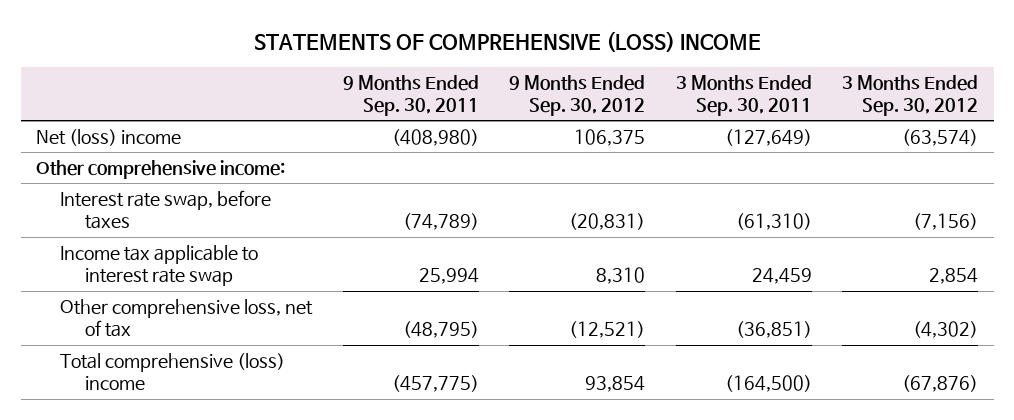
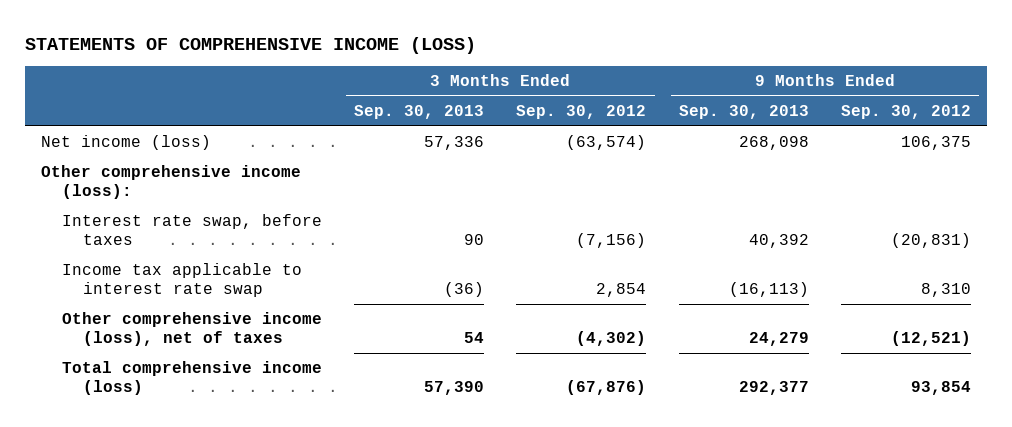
- STATEMENTS OF COMPREHENSIVE (LOSS) INCOME
+ STATEMENTS OF COMPREHENSIVE INCOME (LOSS)
- | 9 Months Ended Sep. 30, 2011 | 9 Months Ended Sep. 30, 2012 | 3 Months Ended Sep. 30, 2011 | 3 Months Ended Sep. 30, 2012
+ | 3 Months Ended Sep. 30, 2013 | 3 Months Ended Sep. 30, 2012 | 9 Months Ended Sep. 30, 2013 | 9 Months Ended Sep. 30, 2012
- Net (loss) income | (408,980) | 106,375 | (127,649) | (63,574)
- Other comprehensive income:
+ Net income (loss) | 57,336 | (63,574) | 268,098 | 106,375
+ Other comprehensive income (loss):
- Other comprehensive loss, net of tax | (48,795) | (12,521) | (36,851) | (4,302)
- Total comprehensive (loss) income | (457,775) | 93,854 | (164,500) | (67,876)
+ Other comprehensive income (loss), net of taxes | 54 | (4,302) | 24,279 | (12,521)
+ Total comprehensive income (loss) | 57,390 | (67,876) | 292,377 | 93,854

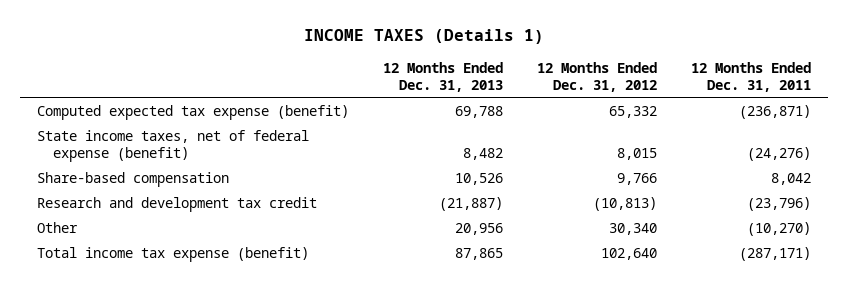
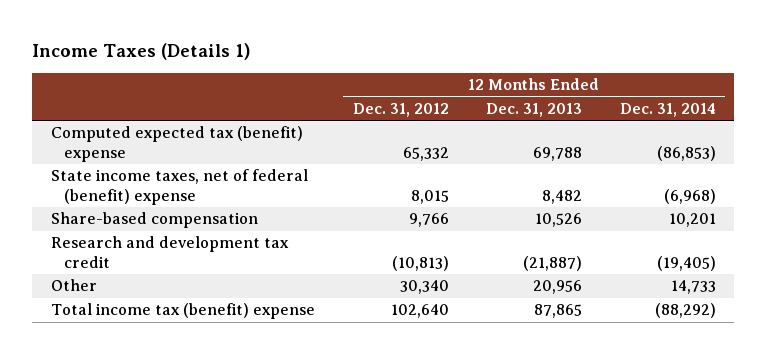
- INCOME TAXES (Details 1)
+ Income Taxes (Details 1)
- | 12 Months Ended Dec. 31, 2013 | 12 Months Ended Dec. 31, 2012 | 12 Months Ended Dec. 31, 2011
+ | 12 Months Ended Dec. 31, 2012 | 12 Months Ended Dec. 31, 2013 | 12 Months Ended Dec. 31, 2014
- Computed expected tax expense (benefit) | 69,788 | 65,332 | (236,871)
- State income taxes, net of federal expense (benefit) | 8,482 | 8,015 | (24,276)
+ Computed expected tax (benefit) expense | 65,332 | 69,788 | (86,853)
+ State income taxes, net of federal (benefit) expense | 8,015 | 8,482 | (6,968)
- Total income tax expense (benefit) | 87,865 | 102,640 | (287,171)
+ Total income tax (benefit) expense | 102,640 | 87,865 | (88,292)

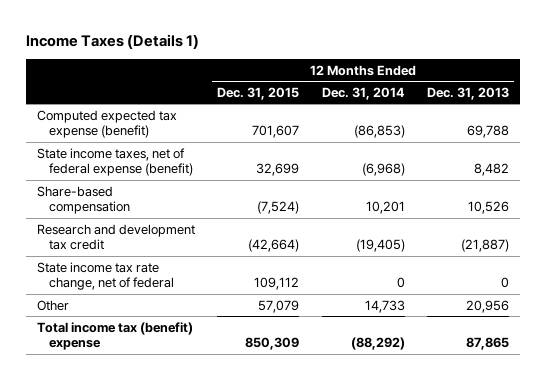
- | 12 Months Ended Dec. 31, 2012 | 12 Months Ended Dec. 31, 2013 | 12 Months Ended Dec. 31, 2014
+ | 12 Months Ended Dec. 31, 2015 | 12 Months Ended Dec. 31, 2014 | 12 Months Ended Dec. 31, 2013
- Computed expected tax (benefit) expense | 65,332 | 69,788 | (86,853)
- State income taxes, net of federal (benefit) expense | 8,015 | 8,482 | (6,968)
+ Computed expected tax expense (benefit) | 701,607 | (86,853) | 69,788
+ State income taxes, net of federal expense (benefit) | 32,699 | (6,968) | 8,482
+ State income tax rate change, net of federal | 109,112 | 0 | 0

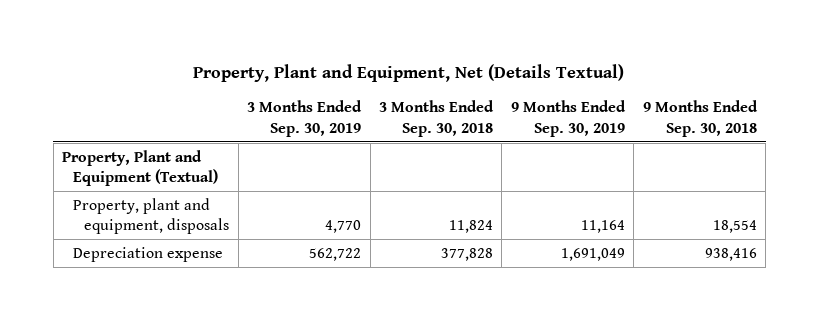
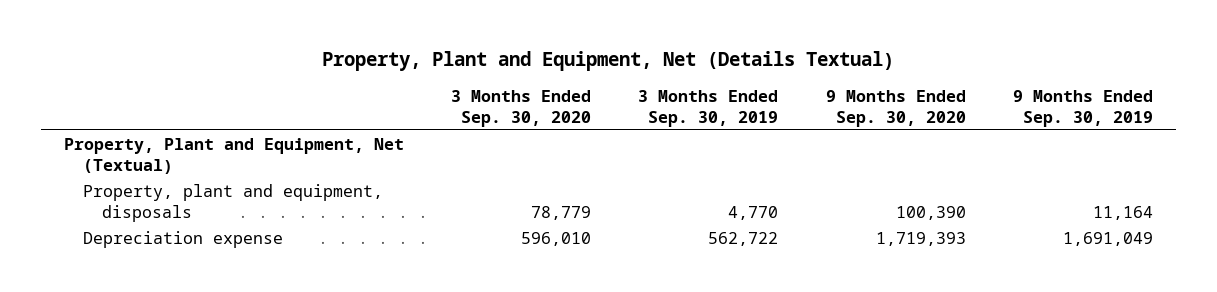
- | 3 Months Ended Sep. 30, 2019 | 3 Months Ended Sep. 30, 2018 | 9 Months Ended Sep. 30, 2019 | 9 Months Ended Sep. 30, 2018
+ | 3 Months Ended Sep. 30, 2020 | 3 Months Ended Sep. 30, 2019 | 9 Months Ended Sep. 30, 2020 | 9 Months Ended Sep. 30, 2019
- Property, Plant and Equipment (Textual)
+ Property, Plant and Equipment, Net (Textual)

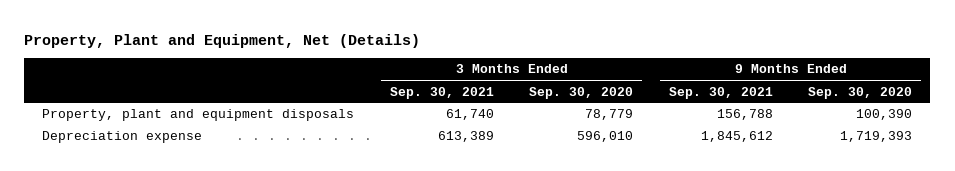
- Property, Plant and Equipment, Net (Details Textual)
+ Property, Plant and Equipment, Net (Details)
- | 3 Months Ended Sep. 30, 2020 | 3 Months Ended Sep. 30, 2019 | 9 Months Ended Sep. 30, 2020 | 9 Months Ended Sep. 30, 2019
+ | 3 Months Ended Sep. 30, 2021 | 3 Months Ended Sep. 30, 2020 | 9 Months Ended Sep. 30, 2021 | 9 Months Ended Sep. 30, 2020
- Property, Plant and Equipment, Net (Textual)
- Property, plant and equipment, disposals | 78,779 | 4,770 | 100,390 | 11,164
+ Property, plant and equipment disposals | 61,740 | 78,779 | 156,788 | 100,390

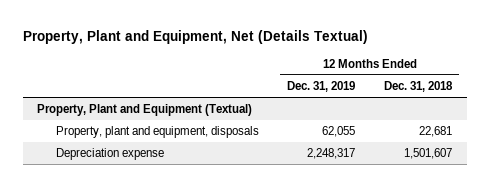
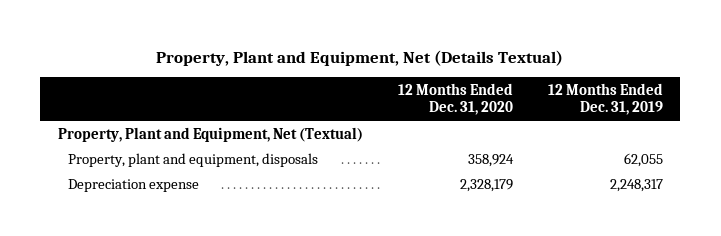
- | 12 Months Ended Dec. 31, 2019 | 12 Months Ended Dec. 31, 2018
+ | 12 Months Ended Dec. 31, 2020 | 12 Months Ended Dec. 31, 2019
- Property, Plant and Equipment (Textual)
+ Property, Plant and Equipment, Net (Textual)

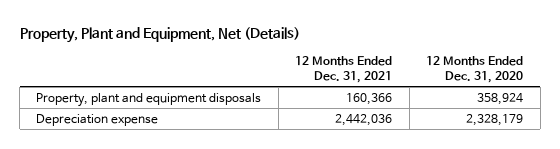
- Property, Plant and Equipment, Net (Details Textual)
+ Property, Plant and Equipment, Net (Details)
- | 12 Months Ended Dec. 31, 2020 | 12 Months Ended Dec. 31, 2019
+ | 12 Months Ended Dec. 31, 2021 | 12 Months Ended Dec. 31, 2020
- Property, Plant and Equipment, Net (Textual)
- Property, plant and equipment, disposals | 358,924 | 62,055
+ Property, plant and equipment disposals | 160,366 | 358,924

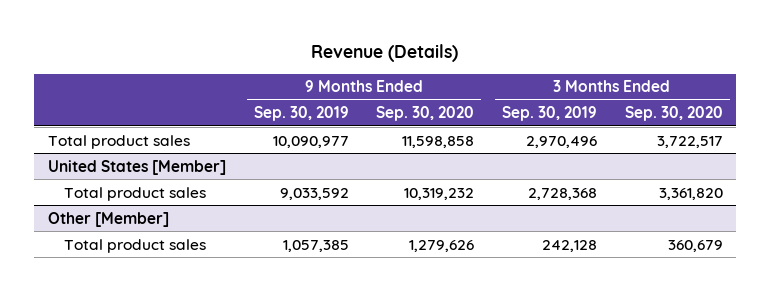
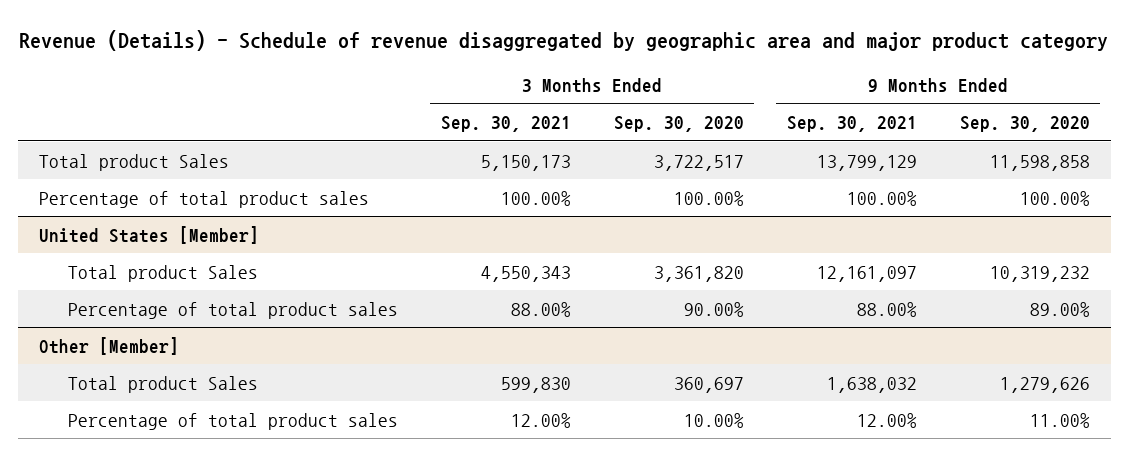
- Revenue (Details)
+ Revenue (Details) - Schedule of revenue disaggregated by geographic area and major product category
- | 9 Months Ended Sep. 30, 2019 | 9 Months Ended Sep. 30, 2020 | 3 Months Ended Sep. 30, 2019 | 3 Months Ended Sep. 30, 2020
+ | 3 Months Ended Sep. 30, 2021 | 3 Months Ended Sep. 30, 2020 | 9 Months Ended Sep. 30, 2021 | 9 Months Ended Sep. 30, 2020
- Total product sales | 10,090,977 | 11,598,858 | 2,970,496 | 3,722,517
+ Total product Sales | 5,150,173 | 3,722,517 | 13,799,129 | 11,598,858
+ Percentage of total product sales | 100.00% | 100.00% | 100.00% | 100.00%
@ United States [Member]
- Total product sales | 9,033,592 | 10,319,232 | 2,728,368 | 3,361,820
+ Total product Sales | 4,550,343 | 3,361,820 | 12,161,097 | 10,319,232
+ Percentage of total product sales | 88.00% | 90.00% | 88.00% | 89.00%
@ Other [Member]
- Total product sales | 1,057,385 | 1,279,626 | 242,128 | 360,679
+ Total product Sales | 599,830 | 360,697 | 1,638,032 | 1,279,626
+ Percentage of total product sales | 12.00% | 10.00% | 12.00% | 11.00%

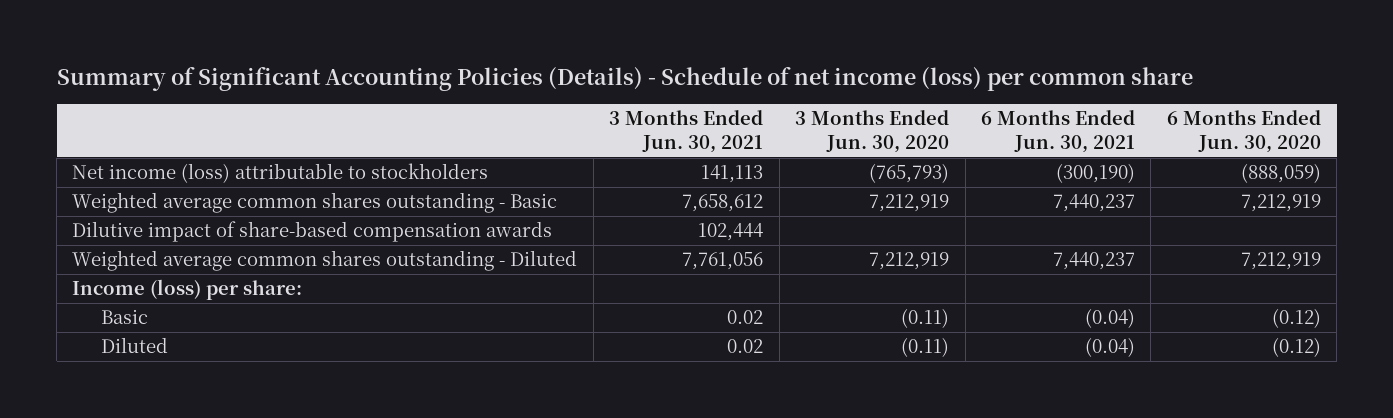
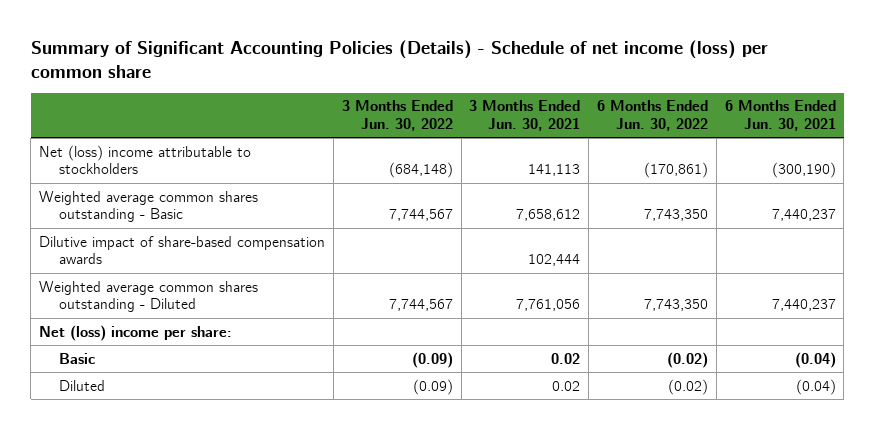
- | 3 Months Ended Jun. 30, 2021 | 3 Months Ended Jun. 30, 2020 | 6 Months Ended Jun. 30, 2021 | 6 Months Ended Jun. 30, 2020
+ | 3 Months Ended Jun. 30, 2022 | 3 Months Ended Jun. 30, 2021 | 6 Months Ended Jun. 30, 2022 | 6 Months Ended Jun. 30, 2021
- Net income (loss) attributable to stockholders | 141,113 | (765,793) | (300,190) | (888,059)
+ Net (loss) income attributable to stockholders | (684,148) | 141,113 | (170,861) | (300,190)
- Income (loss) per share:
+ Net (loss) income per share:

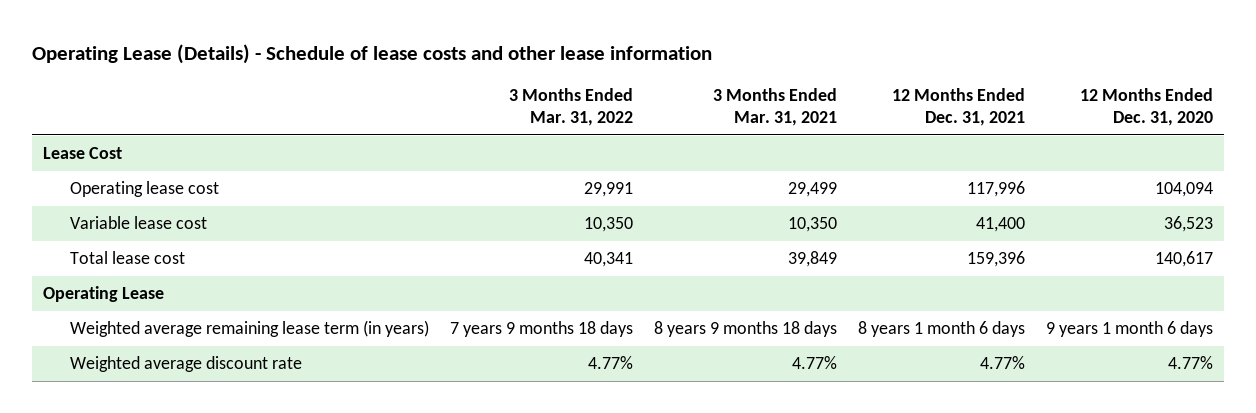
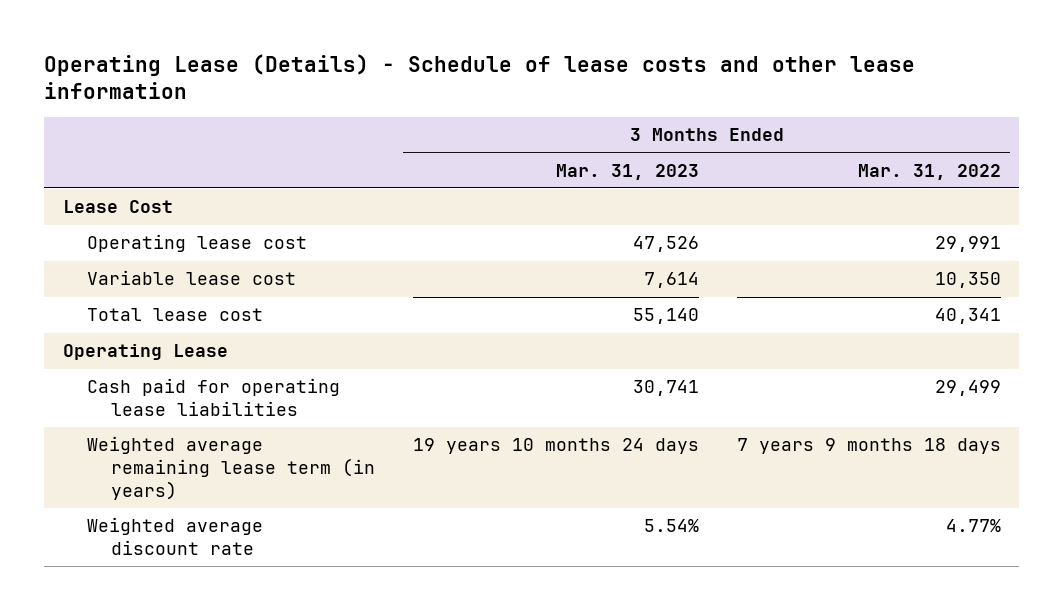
- | 3 Months Ended Mar. 31, 2022 | 3 Months Ended Mar. 31, 2021 | 12 Months Ended Dec. 31, 2021 | 12 Months Ended Dec. 31, 2020
+ | 3 Months Ended Mar. 31, 2023 | 3 Months Ended Mar. 31, 2022
+ Cash paid for operating lease liabilities | 30,741 | 29,499

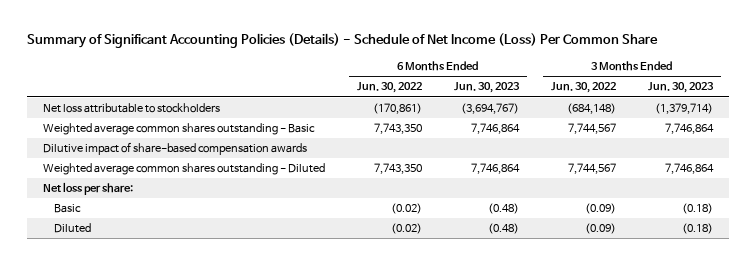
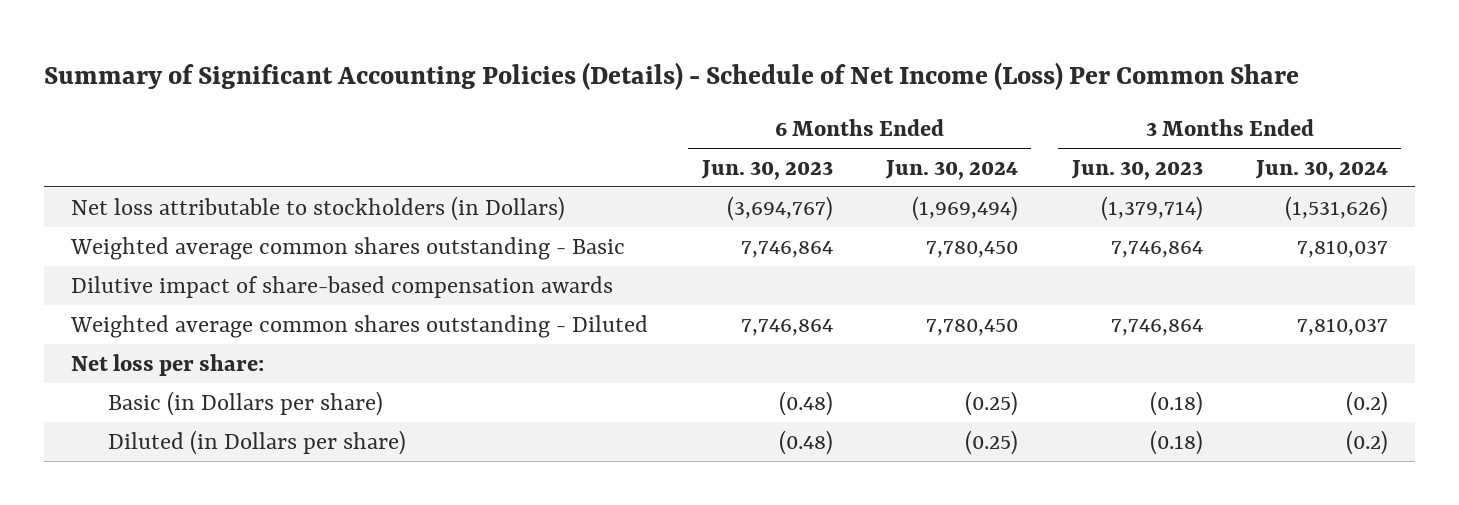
- | 6 Months Ended Jun. 30, 2022 | 6 Months Ended Jun. 30, 2023 | 3 Months Ended Jun. 30, 2022 | 3 Months Ended Jun. 30, 2023
+ | 6 Months Ended Jun. 30, 2023 | 6 Months Ended Jun. 30, 2024 | 3 Months Ended Jun. 30, 2023 | 3 Months Ended Jun. 30, 2024
- Net loss attributable to stockholders | (170,861) | (3,694,767) | (684,148) | (1,379,714)
+ Net loss attributable to stockholders (in Dollars) | (3,694,767) | (1,969,494) | (1,379,714) | (1,531,626)
- Basic | (0.02) | (0.48) | (0.09) | (0.18)
- Diluted | (0.02) | (0.48) | (0.09) | (0.18)
+ Basic (in Dollars per share) | (0.48) | (0.25) | (0.18) | (0.2)
+ Diluted (in Dollars per share) | (0.48) | (0.25) | (0.18) | (0.2)

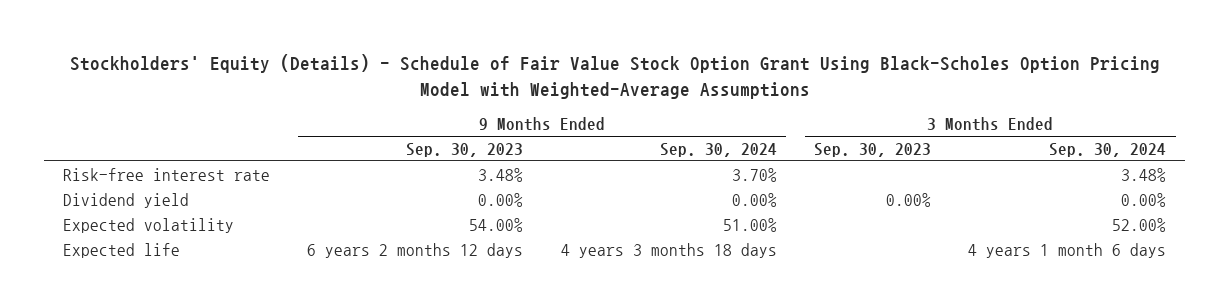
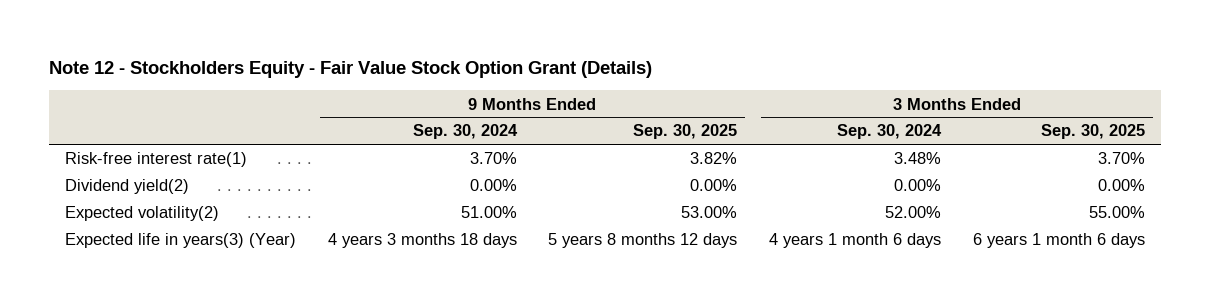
- Stockholders' Equity (Details) - Schedule of Fair Value Stock Option Grant Using Black-Scholes Option Pricing Model with Weighted-Average Assumptions
+ Note 12 - Stockholders Equity - Fair Value Stock Option Grant (Details)
- | 9 Months Ended Sep. 30, 2023 | 9 Months Ended Sep. 30, 2024 | 3 Months Ended Sep. 30, 2023 | 3 Months Ended Sep. 30, 2024
+ | 9 Months Ended Sep. 30, 2024 | 9 Months Ended Sep. 30, 2025 | 3 Months Ended Sep. 30, 2024 | 3 Months Ended Sep. 30, 2025
- Risk-free interest rate | 3.48% | 3.70% | | 3.48%
- Dividend yield | 0.00% | 0.00% | 0.00% | 0.00%
- Expected volatility | 54.00% | 51.00% | | 52.00%
- Expected life | 6 years 2 months 12 days | 4 years 3 months 18 days | | 4 years 1 month 6 days
+ Risk-free interest rate(1) | 3.70% | 3.82% | 3.48% | 3.70%
+ Dividend yield(2) | 0.00% | 0.00% | 0.00% | 0.00%
+ Expected volatility(2) | 51.00% | 53.00% | 52.00% | 55.00%
+ Expected life in years(3) (Year) | 4 years 3 months 18 days | 5 years 8 months 12 days | 4 years 1 month 6 days | 6 years 1 month 6 days

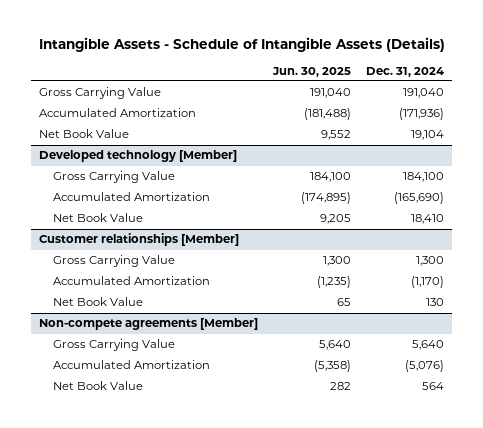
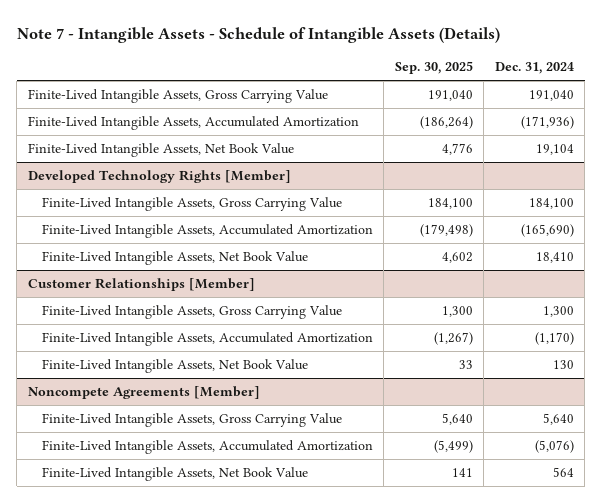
- Intangible Assets - Schedule of Intangible Assets (Details)
+ Note 7 - Intangible Assets - Schedule of Intangible Assets (Details)
- | Jun. 30, 2025 | Dec. 31, 2024
+ | Sep. 30, 2025 | Dec. 31, 2024
- Gross Carrying Value | 191,040 | 191,040
- Accumulated Amortization | (181,488) | (171,936)
- Net Book Value | 9,552 | 19,104
- Developed technology [Member]
- Gross Carrying Value | 184,100 | 184,100
- Accumulated Amortization | (174,895) | (165,690)
- Net Book Value | 9,205 | 18,410
- Customer relationships [Member]
- Gross Carrying Value | 1,300 | 1,300
- Accumulated Amortization | (1,235) | (1,170)
- Net Book Value | 65 | 130
- Non-compete agreements [Member]
- Gross Carrying Value | 5,640 | 5,640
- Accumulated Amortization | (5,358) | (5,076)
- Net Book Value | 282 | 564
+ Finite-Lived Intangible Assets, Gross Carrying Value | 191,040 | 191,040
+ Finite-Lived Intangible Assets, Accumulated Amortization | (186,264) | (171,936)
+ Finite-Lived Intangible Assets, Net Book Value | 4,776 | 19,104
+ Developed Technology Rights [Member]
+ Finite-Lived Intangible Assets, Gross Carrying Value | 184,100 | 184,100
+ Finite-Lived Intangible Assets, Accumulated Amortization | (179,498) | (165,690)
+ Finite-Lived Intangible Assets, Net Book Value | 4,602 | 18,410
+ Customer Relationships [Member]
+ Finite-Lived Intangible Assets, Gross Carrying Value | 1,300 | 1,300
+ Finite-Lived Intangible Assets, Accumulated Amortization | (1,267) | (1,170)
+ Finite-Lived Intangible Assets, Net Book Value | 33 | 130
+ Noncompete Agreements [Member]
+ Finite-Lived Intangible Assets, Gross Carrying Value | 5,640 | 5,640
+ Finite-Lived Intangible Assets, Accumulated Amortization | (5,499) | (5,076)
+ Finite-Lived Intangible Assets, Net Book Value | 141 | 564

